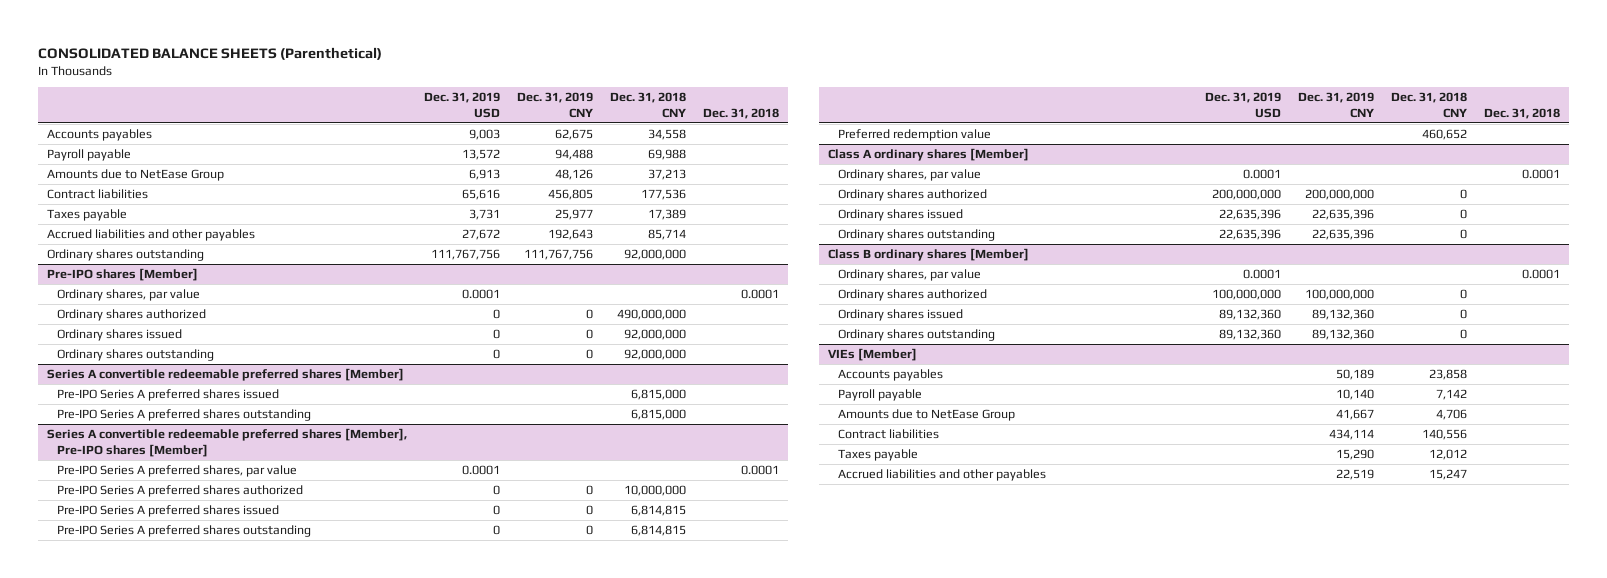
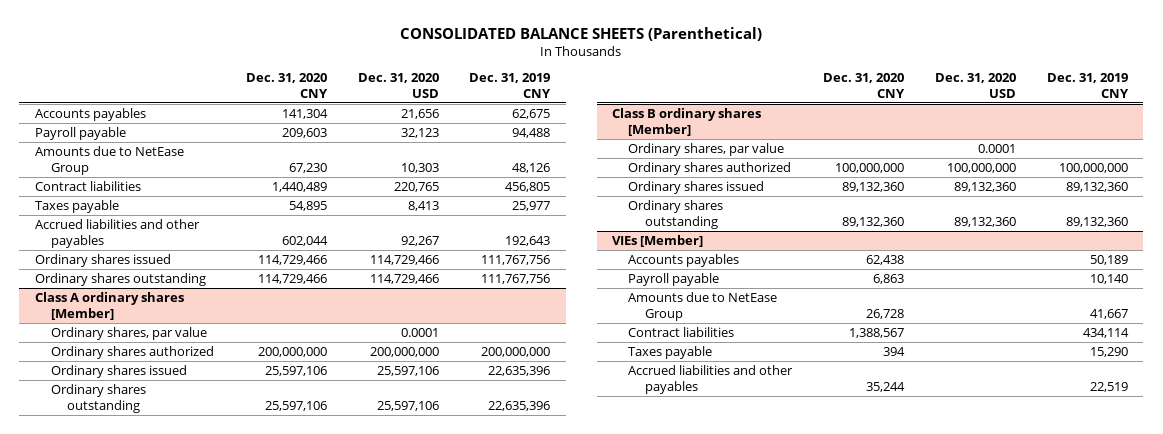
- | Dec. 31, 2019 USD | Dec. 31, 2019 CNY | Dec. 31, 2018 CNY | Dec. 31, 2018
+ | Dec. 31, 2020 CNY | Dec. 31, 2020 USD | Dec. 31, 2019 CNY
+ Ordinary shares issued | 114,729,466 | 114,729,466 | 111,767,756
- Pre-IPO shares [Member]
- Ordinary shares, par value | 0.0001 | | | 0.0001
- Ordinary shares authorized | 0 | 0 | 490,000,000 |
- Ordinary shares issued | 0 | 0 | 92,000,000 |
- Ordinary shares outstanding | 0 | 0 | 92,000,000 |
- Series A convertible redeemable preferred shares [Member]
- Pre-IPO Series A preferred shares issued | | | 6,815,000 |
- Pre-IPO Series A preferred shares outstanding | | | 6,815,000 |
- Series A convertible redeemable preferred shares [Member], Pre-IPO shares [Member]
- Pre-IPO Series A preferred shares, par value | 0.0001 | | | 0.0001
- Pre-IPO Series A preferred shares authorized | 0 | 0 | 10,000,000 |
- Pre-IPO Series A preferred shares issued | 0 | 0 | 6,814,815 |
- Pre-IPO Series A preferred shares outstanding | 0 | 0 | 6,814,815 |
- Preferred redemption value | | | 460,652 |

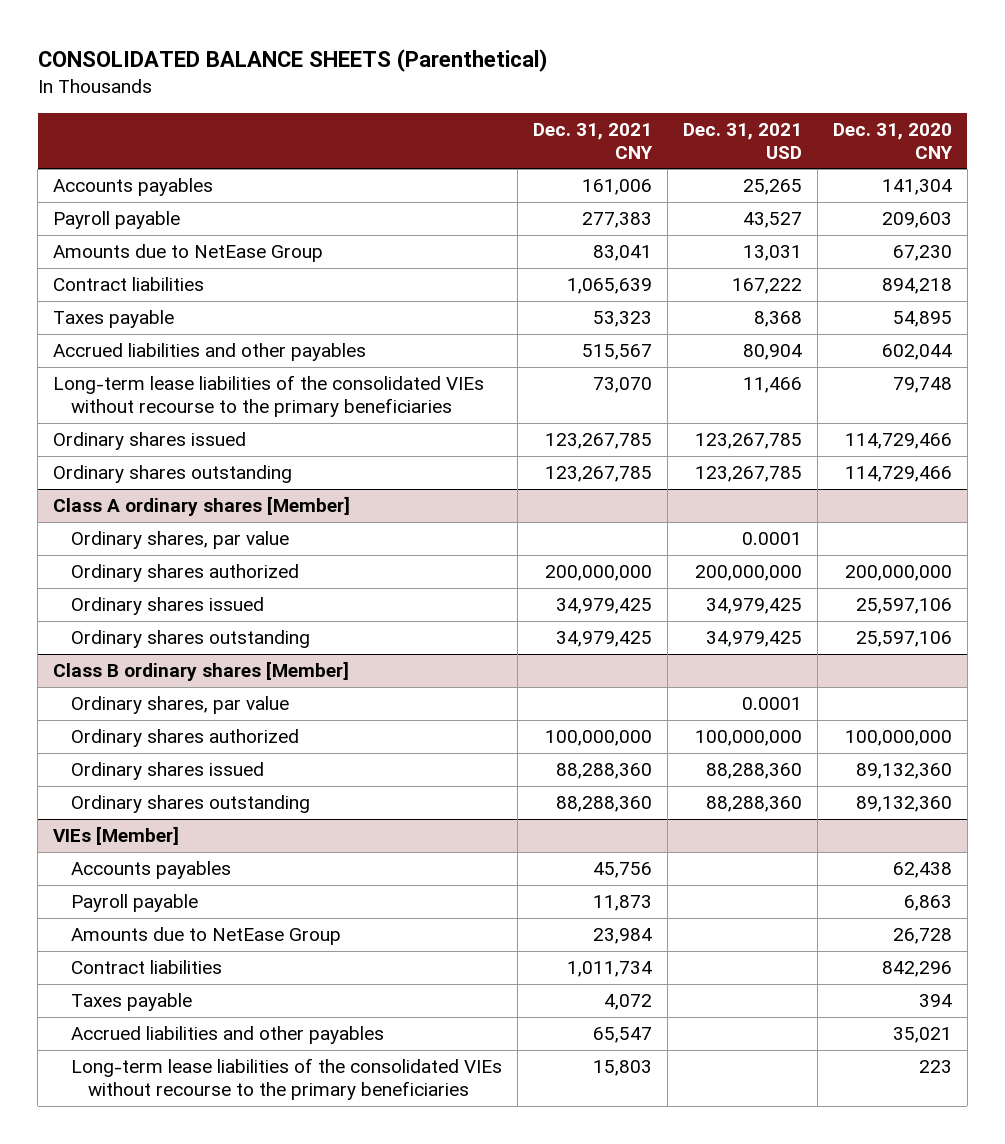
- | Dec. 31, 2020 CNY | Dec. 31, 2020 USD | Dec. 31, 2019 CNY
+ | Dec. 31, 2021 CNY | Dec. 31, 2021 USD | Dec. 31, 2020 CNY
- Contract liabilities | 1,440,489 | 220,765 | 456,805
+ Contract liabilities | 1,065,639 | 167,222 | 894,218
+ Long-term lease liabilities of the consolidated VIEs without recourse to the primary beneficiaries | 73,070 | 11,466 | 79,748
@ VIEs [Member]
- Contract liabilities | 1,388,567 | | 434,114
+ Contract liabilities | 1,011,734 | | 842,296
- Accrued liabilities and other payables | 35,244 | | 22,519
+ Accrued liabilities and other payables | 65,547 | | 35,021
+ Long-term lease liabilities of the consolidated VIEs without recourse to the primary beneficiaries | 15,803 | | 223

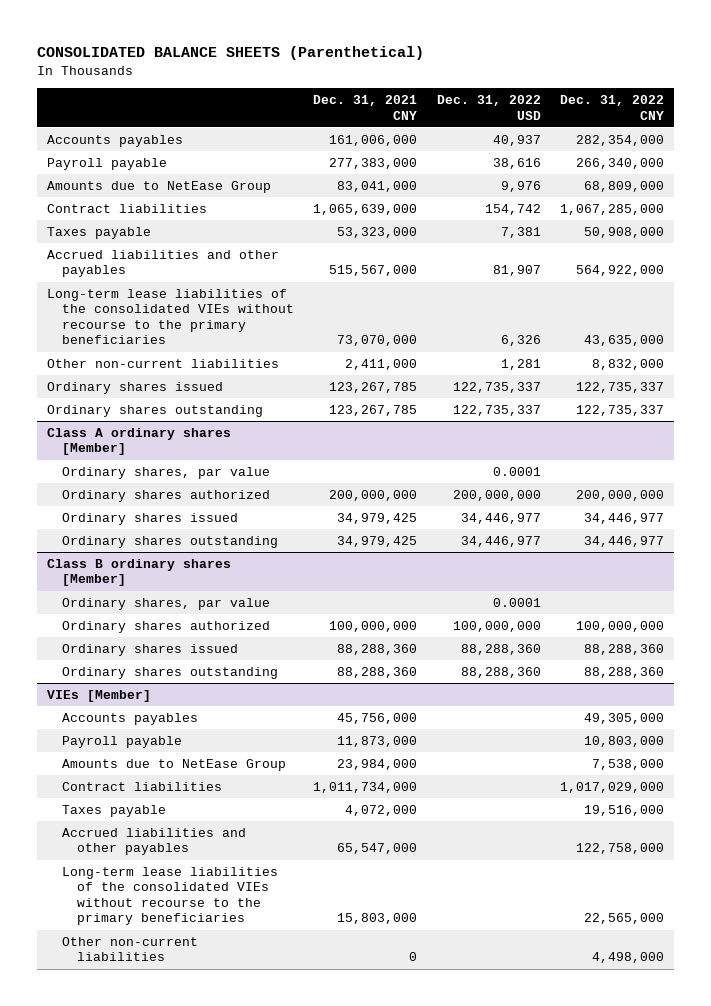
- | Dec. 31, 2021 CNY | Dec. 31, 2021 USD | Dec. 31, 2020 CNY
+ | Dec. 31, 2021 CNY | Dec. 31, 2022 USD | Dec. 31, 2022 CNY
- Accounts payables | 161,006 | 25,265 | 141,304
- Payroll payable | 277,383 | 43,527 | 209,603
- Amounts due to NetEase Group | 83,041 | 13,031 | 67,230
- Contract liabilities | 1,065,639 | 167,222 | 894,218
- Taxes payable | 53,323 | 8,368 | 54,895
- Accrued liabilities and other payables | 515,567 | 80,904 | 602,044
- Long-term lease liabilities of the consolidated VIEs without recourse to the primary beneficiaries | 73,070 | 11,466 | 79,748
+ Accounts payables | 161,006,000 | 40,937 | 282,354,000
+ Payroll payable | 277,383,000 | 38,616 | 266,340,000
+ Amounts due to NetEase Group | 83,041,000 | 9,976 | 68,809,000
+ Contract liabilities | 1,065,639,000 | 154,742 | 1,067,285,000
+ Taxes payable | 53,323,000 | 7,381 | 50,908,000
+ Accrued liabilities and other payables | 515,567,000 | 81,907 | 564,922,000
+ Long-term lease liabilities of the consolidated VIEs without recourse to the primary beneficiaries | 73,070,000 | 6,326 | 43,635,000
+ Other non-current liabilities | 2,411,000 | 1,281 | 8,832,000
@ VIEs [Member]
- Accounts payables | 45,756 | | 62,438
- Payroll payable | 11,873 | | 6,863
- Amounts due to NetEase Group | 23,984 | | 26,728
- Contract liabilities | 1,011,734 | | 842,296
- Taxes payable | 4,072 | | 394
- Accrued liabilities and other payables | 65,547 | | 35,021
- Long-term lease liabilities of the consolidated VIEs without recourse to the primary beneficiaries | 15,803 | | 223
+ Accounts payables | 45,756,000 | | 49,305,000
+ Payroll payable | 11,873,000 | | 10,803,000
+ Amounts due to NetEase Group | 23,984,000 | | 7,538,000
+ Contract liabilities | 1,011,734,000 | | 1,017,029,000
+ Taxes payable | 4,072,000 | | 19,516,000
+ Accrued liabilities and other payables | 65,547,000 | | 122,758,000
+ Long-term lease liabilities of the consolidated VIEs without recourse to the primary beneficiaries | 15,803,000 | | 22,565,000
+ Other non-current liabilities | 0 | | 4,498,000

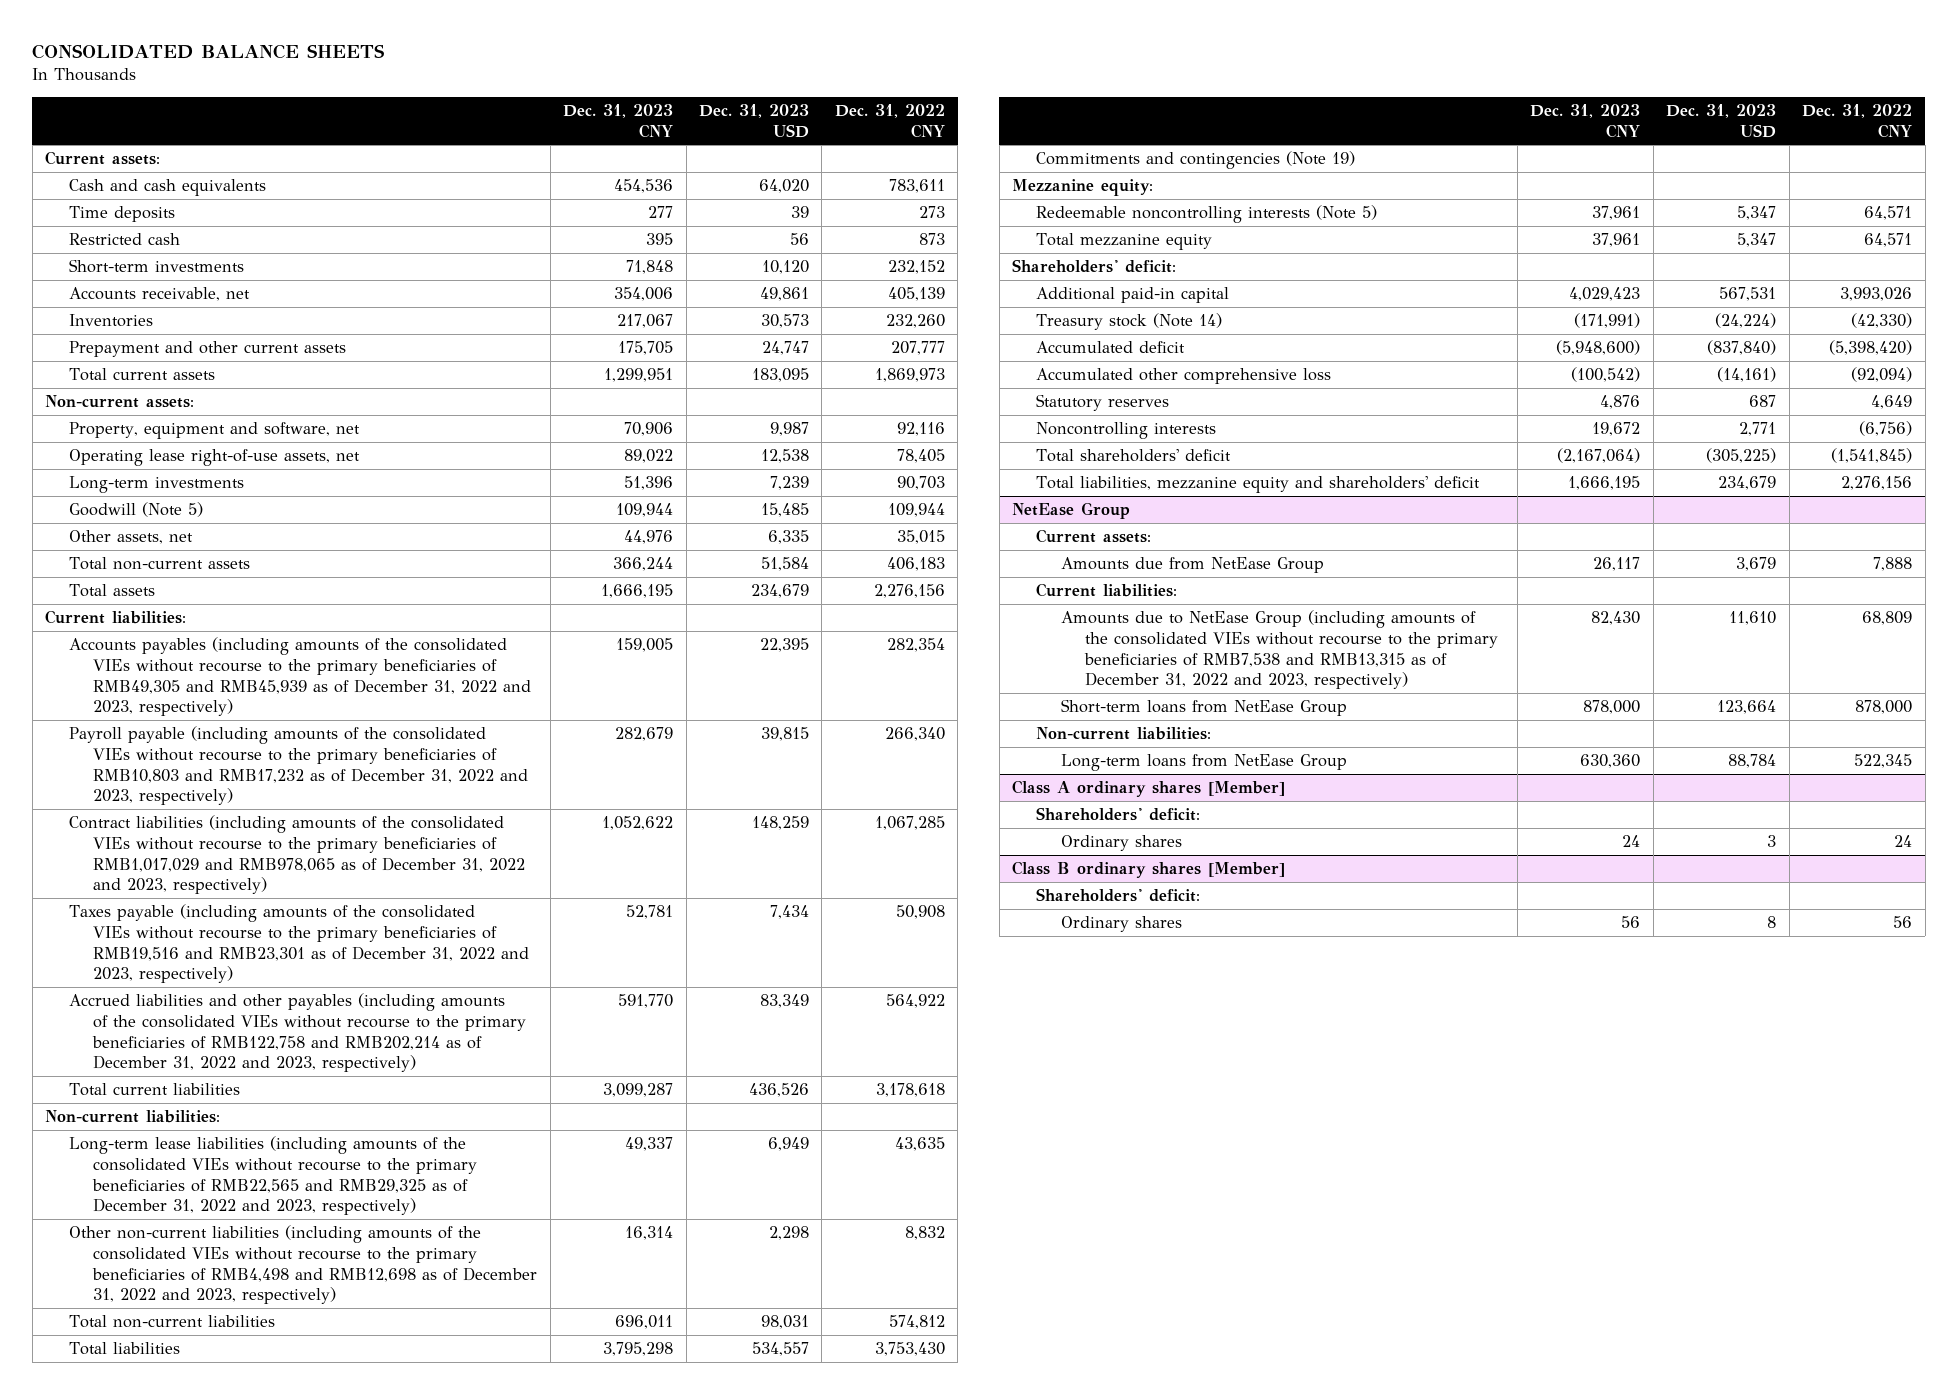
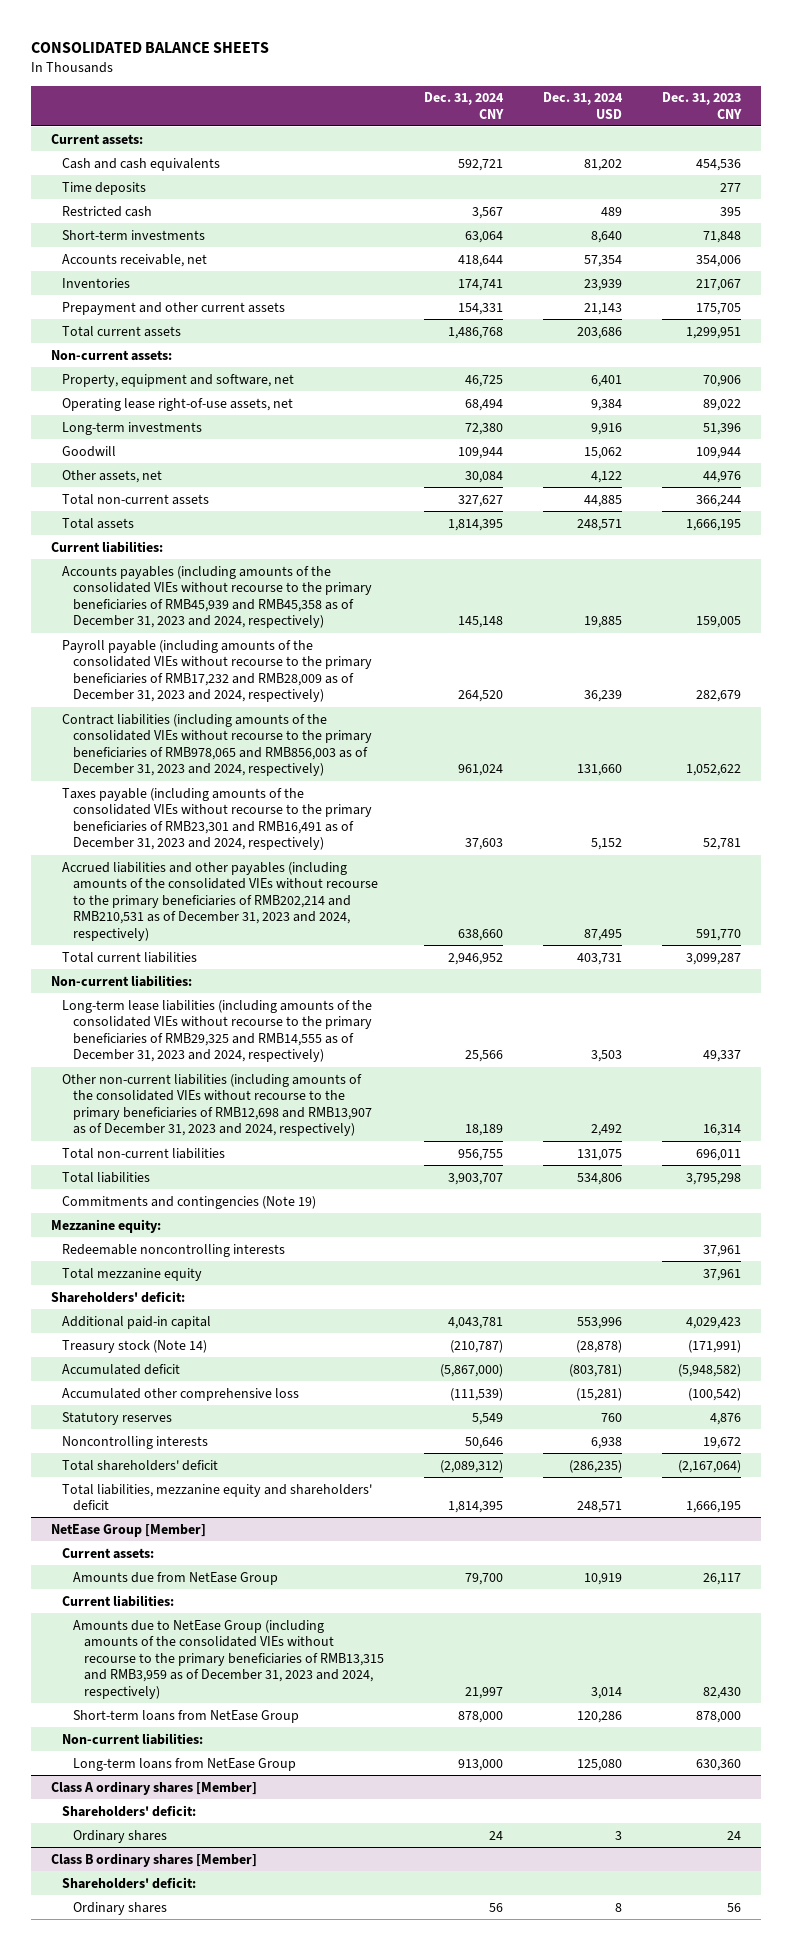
- | Dec. 31, 2023 CNY | Dec. 31, 2023 USD | Dec. 31, 2022 CNY
+ | Dec. 31, 2024 CNY | Dec. 31, 2024 USD | Dec. 31, 2023 CNY
- Goodwill (Note 5) | 109,944 | 15,485 | 109,944
+ Goodwill | 109,944 | 15,062 | 109,944
- Accounts payables (including amounts of the consolidated VIEs without recourse to the primary beneficiaries of RMB49,305 and RMB45,939 as of December 31, 2022 and 2023, respectively) | 159,005 | 22,395 | 282,354
- Payroll payable (including amounts of the consolidated VIEs without recourse to the primary beneficiaries of RMB10,803 and RMB17,232 as of December 31, 2022 and 2023, respectively) | 282,679 | 39,815 | 266,340
- Contract liabilities (including amounts of the consolidated VIEs without recourse to the primary beneficiaries of RMB1,017,029 and RMB978,065 as of December 31, 2022 and 2023, respectively) | 1,052,622 | 148,259 | 1,067,285
- Taxes payable (including amounts of the consolidated VIEs without recourse to the primary beneficiaries of RMB19,516 and RMB23,301 as of December 31, 2022 and 2023, respectively) | 52,781 | 7,434 | 50,908
- Accrued liabilities and other payables (including amounts of the consolidated VIEs without recourse to the primary beneficiaries of RMB122,758 and RMB202,214 as of December 31, 2022 and 2023, respectively) | 591,770 | 83,349 | 564,922
+ Accounts payables (including amounts of the consolidated VIEs without recourse to the primary beneficiaries of RMB45,939 and RMB45,358 as of December 31, 2023 and 2024, respectively) | 145,148 | 19,885 | 159,005
+ Payroll payable (including amounts of the consolidated VIEs without recourse to the primary beneficiaries of RMB17,232 and RMB28,009 as of December 31, 2023 and 2024, respectively) | 264,520 | 36,239 | 282,679
+ Contract liabilities (including amounts of the consolidated VIEs without recourse to the primary beneficiaries of RMB978,065 and RMB856,003 as of December 31, 2023 and 2024, respectively) | 961,024 | 131,660 | 1,052,622
+ Taxes payable (including amounts of the consolidated VIEs without recourse to the primary beneficiaries of RMB23,301 and RMB16,491 as of December 31, 2023 and 2024, respectively) | 37,603 | 5,152 | 52,781
+ Accrued liabilities and other payables (including amounts of the consolidated VIEs without recourse to the primary beneficiaries of RMB202,214 and RMB210,531 as of December 31, 2023 and 2024, respectively) | 638,660 | 87,495 | 591,770
- Long-term lease liabilities (including amounts of the consolidated VIEs without recourse to the primary beneficiaries of RMB22,565 and RMB29,325 as of December 31, 2022 and 2023, respectively) | 49,337 | 6,949 | 43,635
- Other non-current liabilities (including amounts of the consolidated VIEs without recourse to the primary beneficiaries of RMB4,498 and RMB12,698 as of December 31, 2022 and 2023, respectively) | 16,314 | 2,298 | 8,832
+ Long-term lease liabilities (including amounts of the consolidated VIEs without recourse to the primary beneficiaries of RMB29,325 and RMB14,555 as of December 31, 2023 and 2024, respectively) | 25,566 | 3,503 | 49,337
+ Other non-current liabilities (including amounts of the consolidated VIEs without recourse to the primary beneficiaries of RMB12,698 and RMB13,907 as of December 31, 2023 and 2024, respectively) | 18,189 | 2,492 | 16,314
- Redeemable noncontrolling interests (Note 5) | 37,961 | 5,347 | 64,571
+ Redeemable noncontrolling interests | | | 37,961
- Accumulated deficit | (5,948,600) | (837,840) | (5,398,420)
+ Accumulated deficit | (5,867,000) | (803,781) | (5,948,582)
- NetEase Group
+ NetEase Group [Member]
- Amounts due to NetEase Group (including amounts of the consolidated VIEs without recourse to the primary beneficiaries of RMB7,538 and RMB13,315 as of December 31, 2022 and 2023, respectively) | 82,430 | 11,610 | 68,809
+ Amounts due to NetEase Group (including amounts of the consolidated VIEs without recourse to the primary beneficiaries of RMB13,315 and RMB3,959 as of December 31, 2023 and 2024, respectively) | 21,997 | 3,014 | 82,430

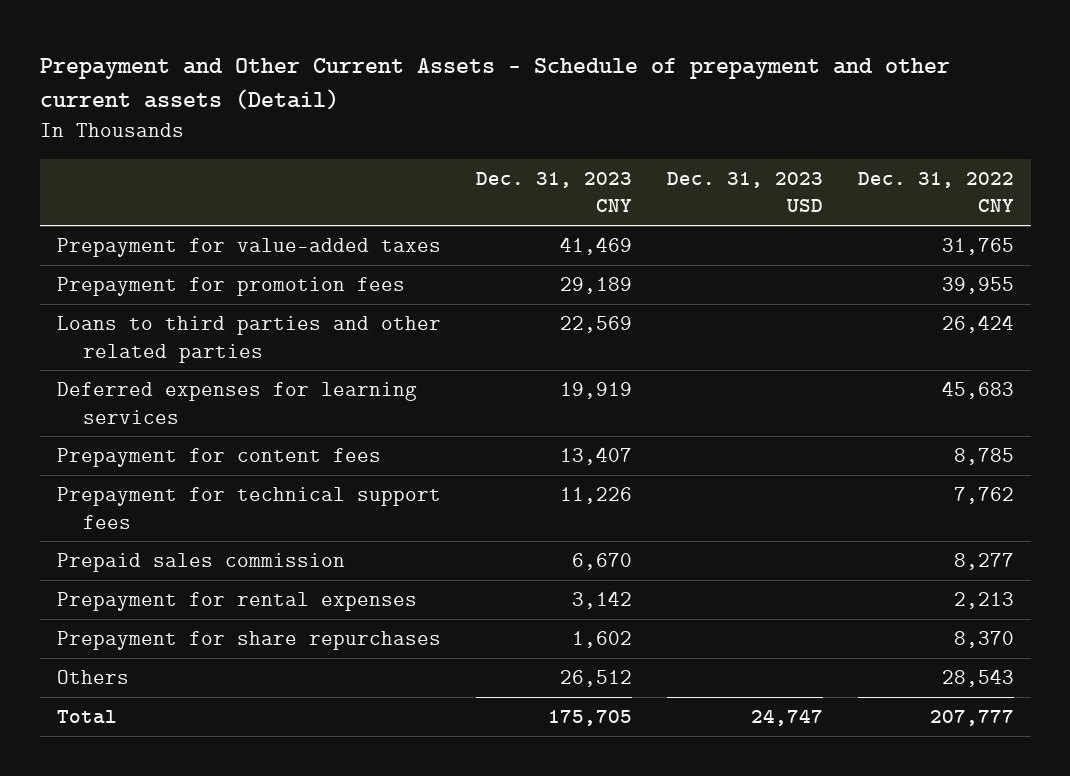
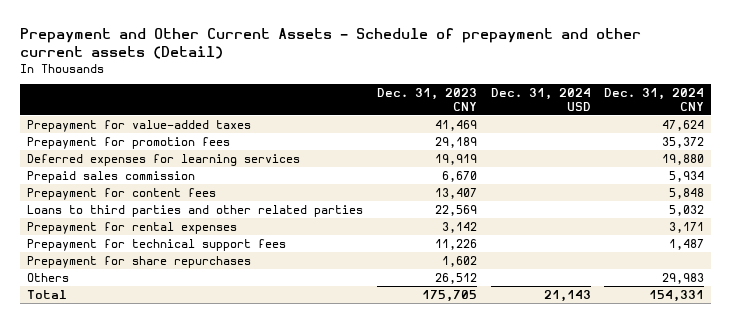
- | Dec. 31, 2023 CNY | Dec. 31, 2023 USD | Dec. 31, 2022 CNY
+ | Dec. 31, 2023 CNY | Dec. 31, 2024 USD | Dec. 31, 2024 CNY
moved down: Prepayment for content fees | 13,407 | | 5,848
moved down: Loans to third parties and other related parties | 22,569 | | 5,032
moved down: Prepayment for technical support fees | 11,226 | | 1,487

